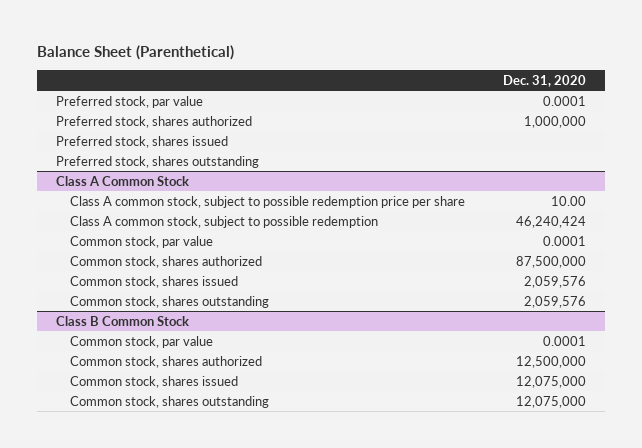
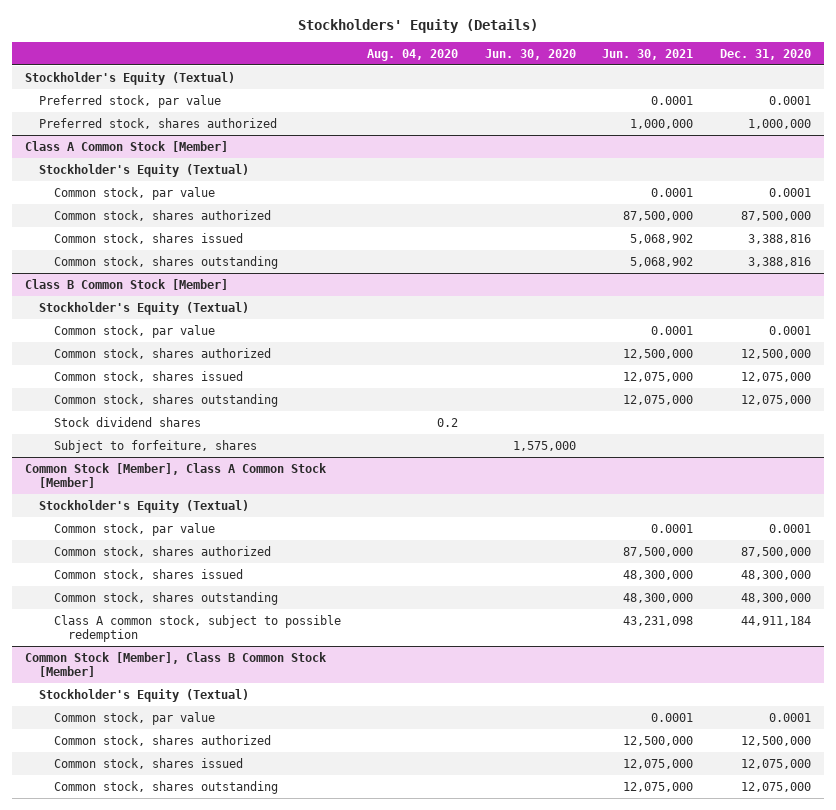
- Balance Sheet (Parenthetical)
+ Stockholders' Equity (Details)
- | Dec. 31, 2020
+ | Aug. 04, 2020 | Jun. 30, 2020 | Jun. 30, 2021 | Dec. 31, 2020
+ Stockholder's Equity (Textual)
- Preferred stock, shares issued
- Preferred stock, shares outstanding
- Class A Common Stock
- Class A common stock, subject to possible redemption price per share | 10.00
- Class A common stock, subject to possible redemption | 46,240,424
+ Class A Common Stock [Member]
+ Stockholder's Equity (Textual)
- Common stock, shares issued | 2,059,576
- Common stock, shares outstanding | 2,059,576
- Class B Common Stock
+ Common stock, shares issued | | | 5,068,902 | 3,388,816
+ Common stock, shares outstanding | | | 5,068,902 | 3,388,816
+ Class B Common Stock [Member]
+ Stockholder's Equity (Textual)
+ Stock dividend shares | 0.2 | | |
+ Subject to forfeiture, shares | | 1,575,000 | |
+ Common Stock [Member], Class A Common Stock [Member]
+ Stockholder's Equity (Textual)
+ Common stock, par value | | | 0.0001 | 0.0001
+ Common stock, shares authorized | | | 87,500,000 | 87,500,000
+ Common stock, shares issued | | | 48,300,000 | 48,300,000
+ Common stock, shares outstanding | | | 48,300,000 | 48,300,000
+ Class A common stock, subject to possible redemption | | | 43,231,098 | 44,911,184
+ Common Stock [Member], Class B Common Stock [Member]
+ Stockholder's Equity (Textual)
+ Common stock, par value | | | 0.0001 | 0.0001
+ Common stock, shares authorized | | | 12,500,000 | 12,500,000
+ Common stock, shares issued | | | 12,075,000 | 12,075,000
+ Common stock, shares outstanding | | | 12,075,000 | 12,075,000

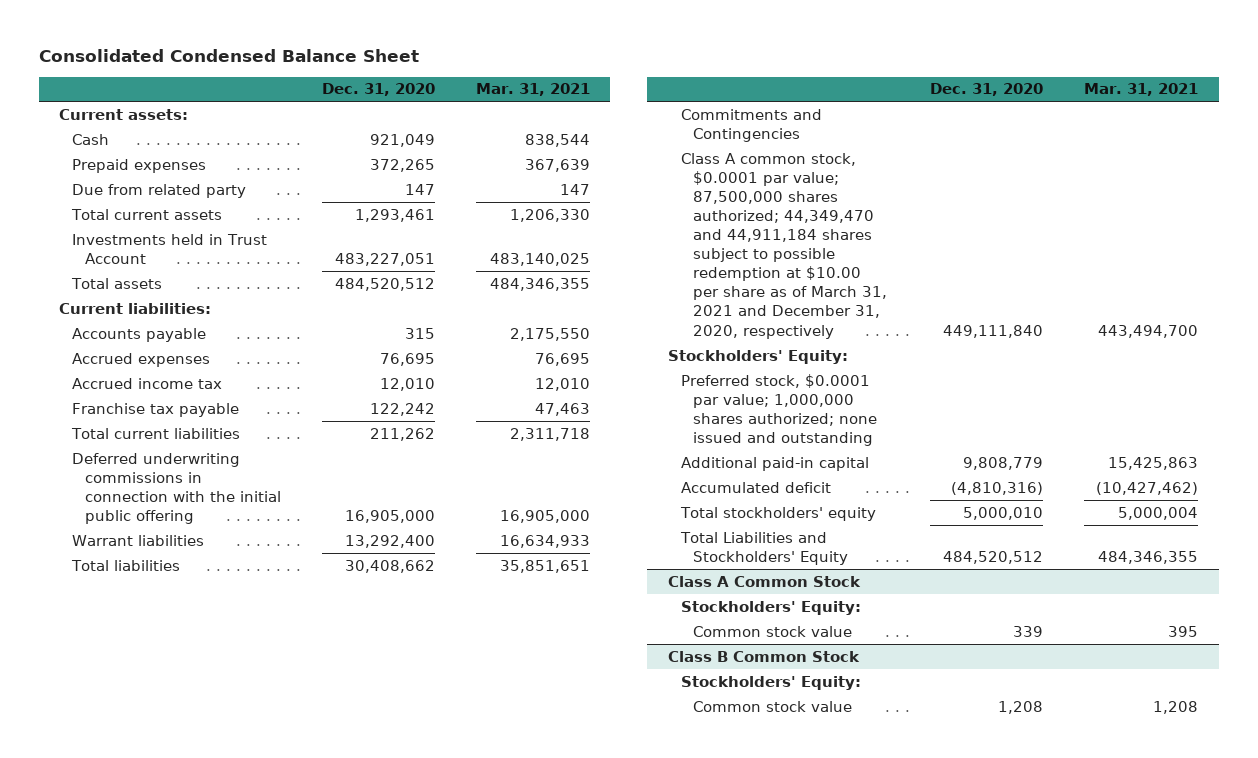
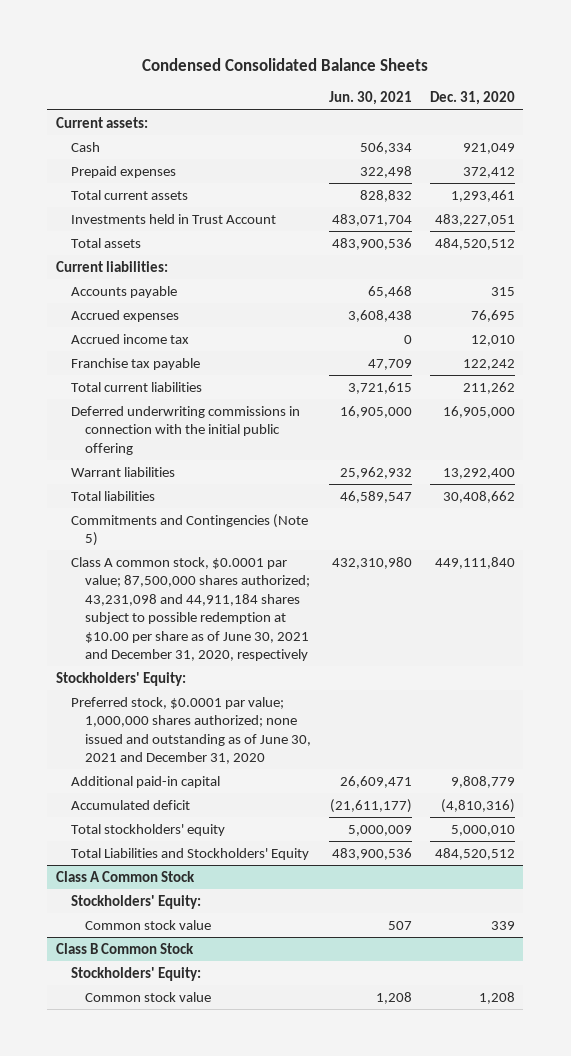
- Consolidated Condensed Balance Sheet
+ Condensed Consolidated Balance Sheets
- | Dec. 31, 2020 | Mar. 31, 2021
+ | Jun. 30, 2021 | Dec. 31, 2020
- Prepaid expenses | 372,265 | 367,639
- Due from related party | 147 | 147
+ Prepaid expenses | 322,498 | 372,412
- Commitments and Contingencies
- Class A common stock, $0.0001 par value; 87,500,000 shares authorized; 44,349,470 and 44,911,184 shares subject to possible redemption at $10.00 per share as of March 31, 2021 and December 31, 2020, respectively | 449,111,840 | 443,494,700
+ Commitments and Contingencies (Note 5)
+ Class A common stock, $0.0001 par value; 87,500,000 shares authorized; 43,231,098 and 44,911,184 shares subject to possible redemption at $10.00 per share as of June 30, 2021 and December 31, 2020, respectively | 432,310,980 | 449,111,840
- Preferred stock, $0.0001 par value; 1,000,000 shares authorized; none issued and outstanding
+ Preferred stock, $0.0001 par value; 1,000,000 shares authorized; none issued and outstanding as of June 30, 2021 and December 31, 2020

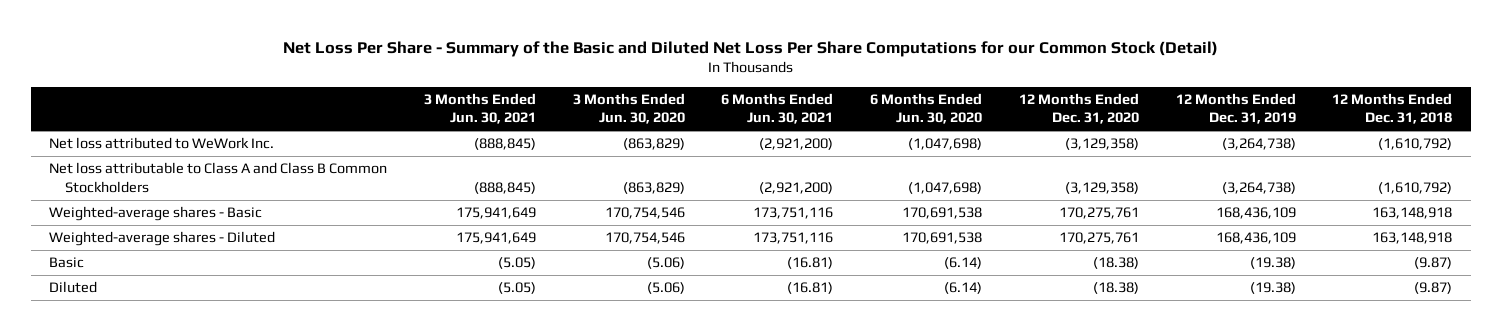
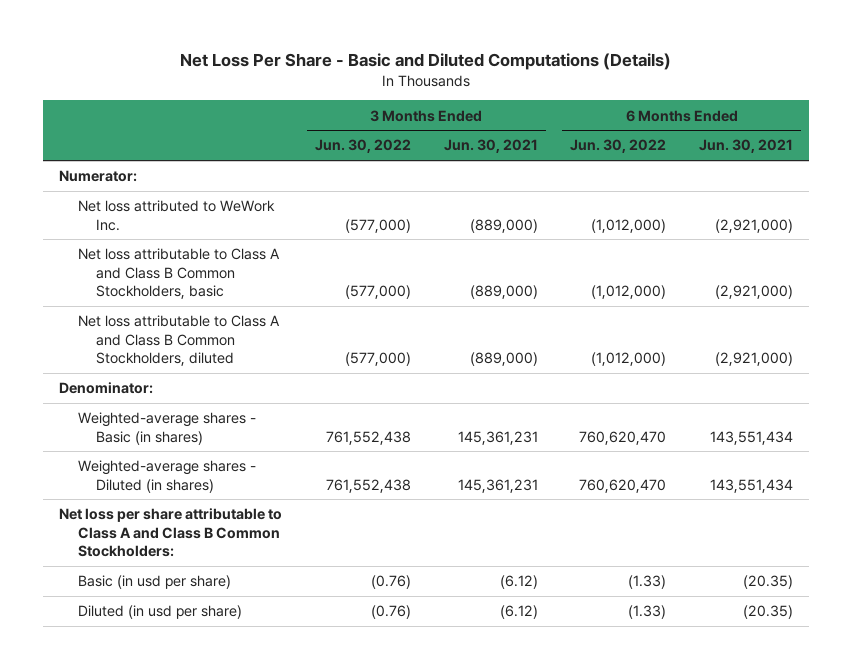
- Net Loss Per Share - Summary of the Basic and Diluted Net Loss Per Share Computations for our Common Stock (Detail)
+ Net Loss Per Share - Basic and Diluted Computations (Details)
- | 3 Months Ended Jun. 30, 2021 | 3 Months Ended Jun. 30, 2020 | 6 Months Ended Jun. 30, 2021 | 6 Months Ended Jun. 30, 2020 | 12 Months Ended Dec. 31, 2020 | 12 Months Ended Dec. 31, 2019 | 12 Months Ended Dec. 31, 2018
+ | 3 Months Ended Jun. 30, 2022 | 3 Months Ended Jun. 30, 2021 | 6 Months Ended Jun. 30, 2022 | 6 Months Ended Jun. 30, 2021
- Net loss attributed to WeWork Inc. | (888,845) | (863,829) | (2,921,200) | (1,047,698) | (3,129,358) | (3,264,738) | (1,610,792)
- Net loss attributable to Class A and Class B Common Stockholders | (888,845) | (863,829) | (2,921,200) | (1,047,698) | (3,129,358) | (3,264,738) | (1,610,792)
- Weighted-average shares - Basic | 175,941,649 | 170,754,546 | 173,751,116 | 170,691,538 | 170,275,761 | 168,436,109 | 163,148,918
- Weighted-average shares - Diluted | 175,941,649 | 170,754,546 | 173,751,116 | 170,691,538 | 170,275,761 | 168,436,109 | 163,148,918
- Basic | (5.05) | (5.06) | (16.81) | (6.14) | (18.38) | (19.38) | (9.87)
- Diluted | (5.05) | (5.06) | (16.81) | (6.14) | (18.38) | (19.38) | (9.87)
+ Numerator:
+ Net loss attributed to WeWork Inc. | (577,000) | (889,000) | (1,012,000) | (2,921,000)
+ Net loss attributable to Class A and Class B Common Stockholders, basic | (577,000) | (889,000) | (1,012,000) | (2,921,000)
+ Net loss attributable to Class A and Class B Common Stockholders, diluted | (577,000) | (889,000) | (1,012,000) | (2,921,000)
+ Denominator:
+ Weighted-average shares - Basic (in shares) | 761,552,438 | 145,361,231 | 760,620,470 | 143,551,434
+ Weighted-average shares - Diluted (in shares) | 761,552,438 | 145,361,231 | 760,620,470 | 143,551,434
+ Net loss per share attributable to Class A and Class B Common Stockholders:
+ Basic (in usd per share) | (0.76) | (6.12) | (1.33) | (20.35)
+ Diluted (in usd per share) | (0.76) | (6.12) | (1.33) | (20.35)

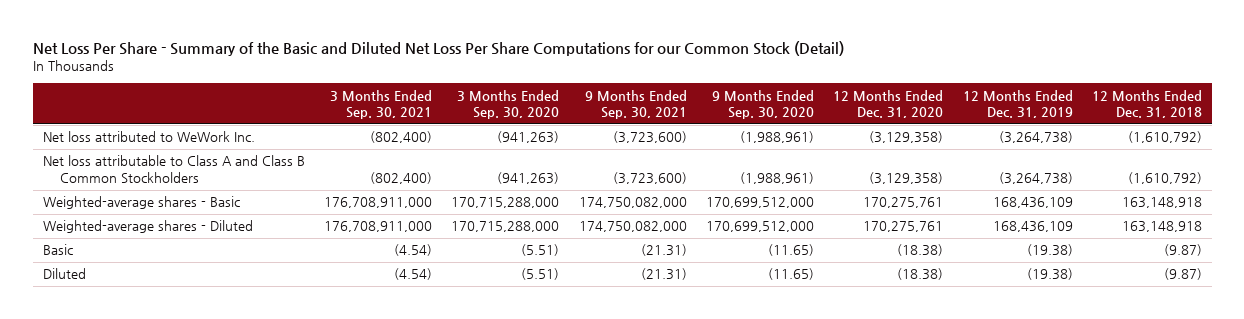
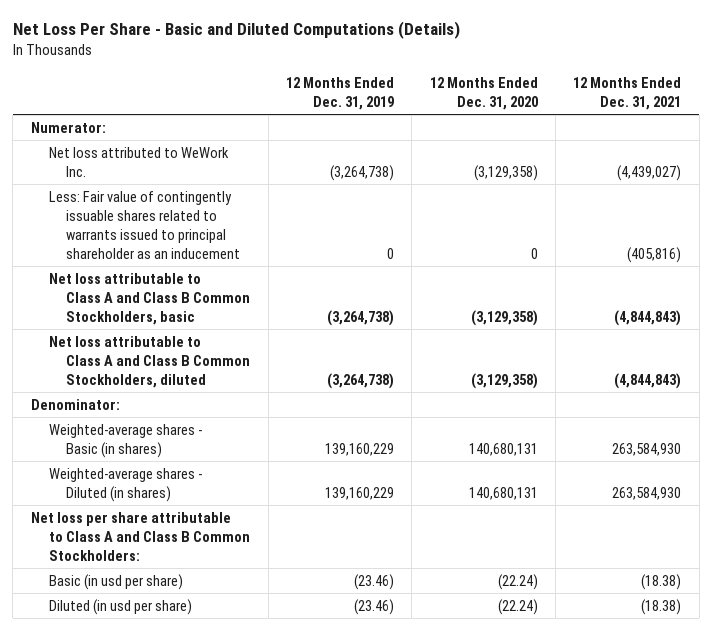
- Net Loss Per Share - Summary of the Basic and Diluted Net Loss Per Share Computations for our Common Stock (Detail)
+ Net Loss Per Share - Basic and Diluted Computations (Details)
- | 3 Months Ended Sep. 30, 2021 | 3 Months Ended Sep. 30, 2020 | 9 Months Ended Sep. 30, 2021 | 9 Months Ended Sep. 30, 2020 | 12 Months Ended Dec. 31, 2020 | 12 Months Ended Dec. 31, 2019 | 12 Months Ended Dec. 31, 2018
+ | 12 Months Ended Dec. 31, 2019 | 12 Months Ended Dec. 31, 2020 | 12 Months Ended Dec. 31, 2021
+ Numerator:
- Net loss attributable to Class A and Class B Common Stockholders | (802,400) | (941,263) | (3,723,600) | (1,988,961) | (3,129,358) | (3,264,738) | (1,610,792)
- Weighted-average shares - Basic | 176,708,911,000 | 170,715,288,000 | 174,750,082,000 | 170,699,512,000 | 170,275,761 | 168,436,109 | 163,148,918
- Weighted-average shares - Diluted | 176,708,911,000 | 170,715,288,000 | 174,750,082,000 | 170,699,512,000 | 170,275,761 | 168,436,109 | 163,148,918
- Basic | (4.54) | (5.51) | (21.31) | (11.65) | (18.38) | (19.38) | (9.87)
- Diluted | (4.54) | (5.51) | (21.31) | (11.65) | (18.38) | (19.38) | (9.87)
+ Less: Fair value of contingently issuable shares related to warrants issued to principal shareholder as an inducement | 0 | 0 | (405,816)
+ Net loss attributable to Class A and Class B Common Stockholders, basic | (3,264,738) | (3,129,358) | (4,844,843)
+ Net loss attributable to Class A and Class B Common Stockholders, diluted | (3,264,738) | (3,129,358) | (4,844,843)
+ Denominator:
+ Weighted-average shares - Basic (in shares) | 139,160,229 | 140,680,131 | 263,584,930
+ Weighted-average shares - Diluted (in shares) | 139,160,229 | 140,680,131 | 263,584,930
+ Net loss per share attributable to Class A and Class B Common Stockholders:
+ Basic (in usd per share) | (23.46) | (22.24) | (18.38)
+ Diluted (in usd per share) | (23.46) | (22.24) | (18.38)

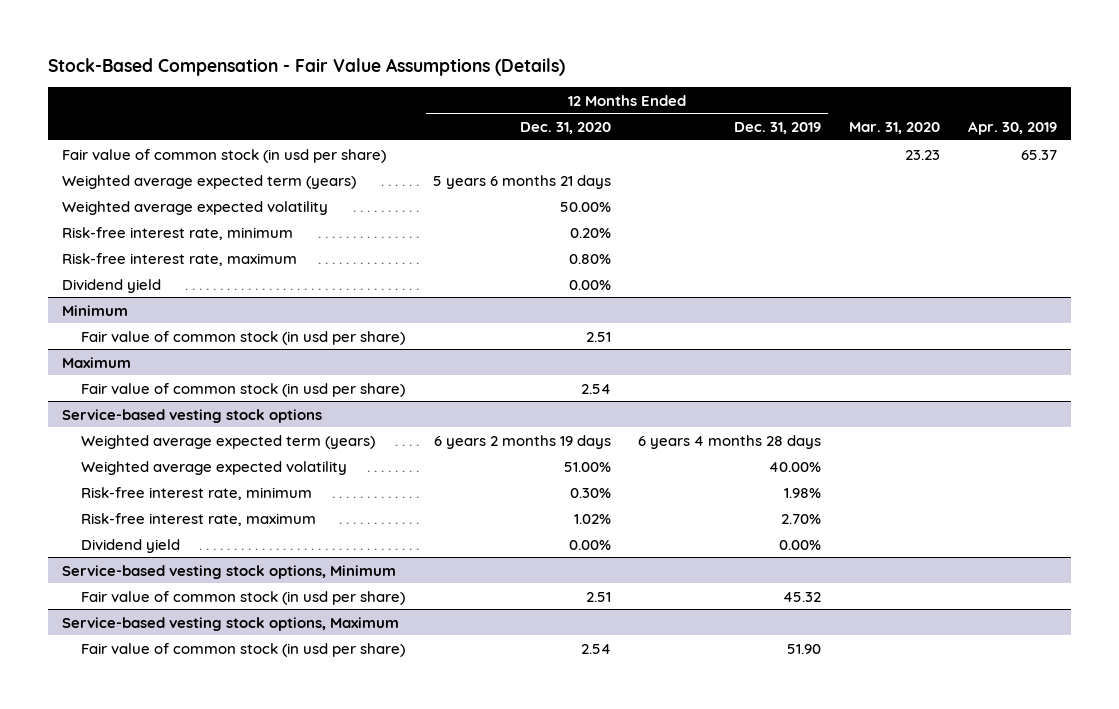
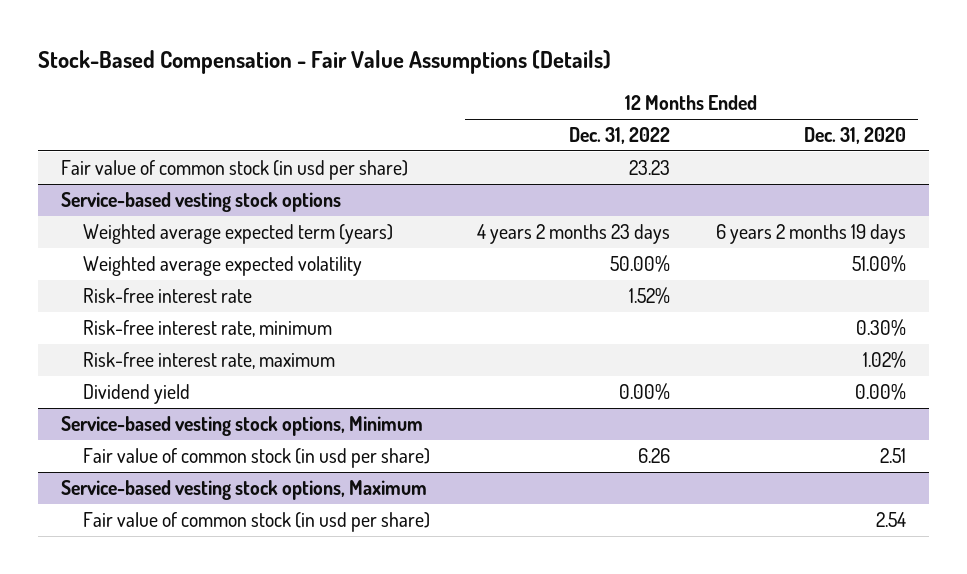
- | 12 Months Ended Dec. 31, 2020 | 12 Months Ended Dec. 31, 2019 | Mar. 31, 2020 | Apr. 30, 2019
+ | 12 Months Ended Dec. 31, 2022 | 12 Months Ended Dec. 31, 2020
- Weighted average expected term (years) | 5 years 6 months 21 days | | |
- Weighted average expected volatility | 50.00% | | |
- Risk-free interest rate, minimum | 0.20% | | |
- Risk-free interest rate, maximum | 0.80% | | |
- Dividend yield | 0.00% | | |
- Minimum
- Fair value of common stock (in usd per share) | 2.51 | | |
- Maximum
- Fair value of common stock (in usd per share) | 2.54 | | |
@ Service-based vesting stock options
+ Risk-free interest rate | 1.52% |

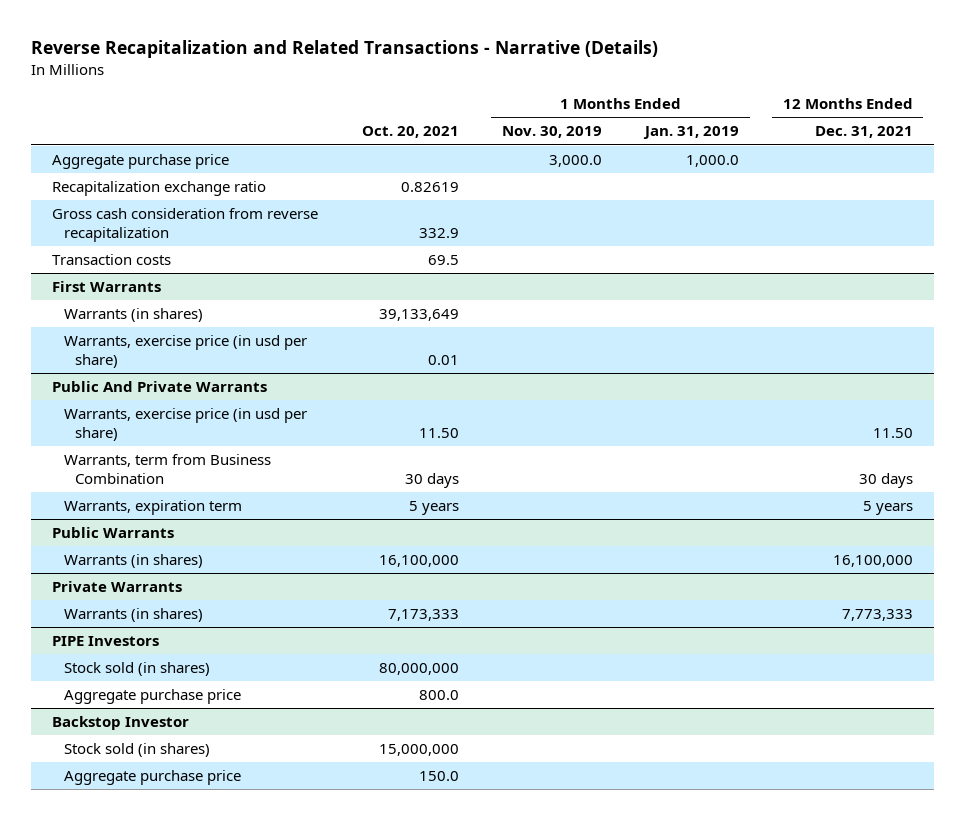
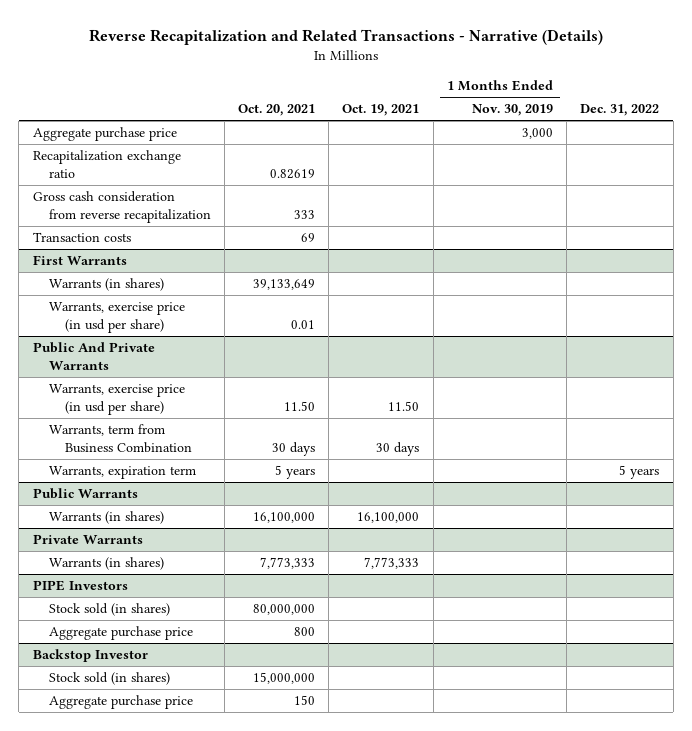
- | Oct. 20, 2021 | 1 Months Ended Nov. 30, 2019 | 1 Months Ended Jan. 31, 2019 | 12 Months Ended Dec. 31, 2021
+ | Oct. 20, 2021 | Oct. 19, 2021 | 1 Months Ended Nov. 30, 2019 | Dec. 31, 2022
- Aggregate purchase price | | 3,000.0 | 1,000.0 |
+ Aggregate purchase price | | | 3,000 |
- Gross cash consideration from reverse recapitalization | 332.9 | | |
- Transaction costs | 69.5 | | |
+ Gross cash consideration from reverse recapitalization | 333 | | |
+ Transaction costs | 69 | | |
@ Private Warrants
- Warrants (in shares) | 7,173,333 | | | 7,773,333
+ Warrants (in shares) | 7,773,333 | 7,773,333 | |
@ PIPE Investors
- Aggregate purchase price | 800.0 | | |
+ Aggregate purchase price | 800 | | |
@ Backstop Investor
- Aggregate purchase price | 150.0 | | |
+ Aggregate purchase price | 150 | | |

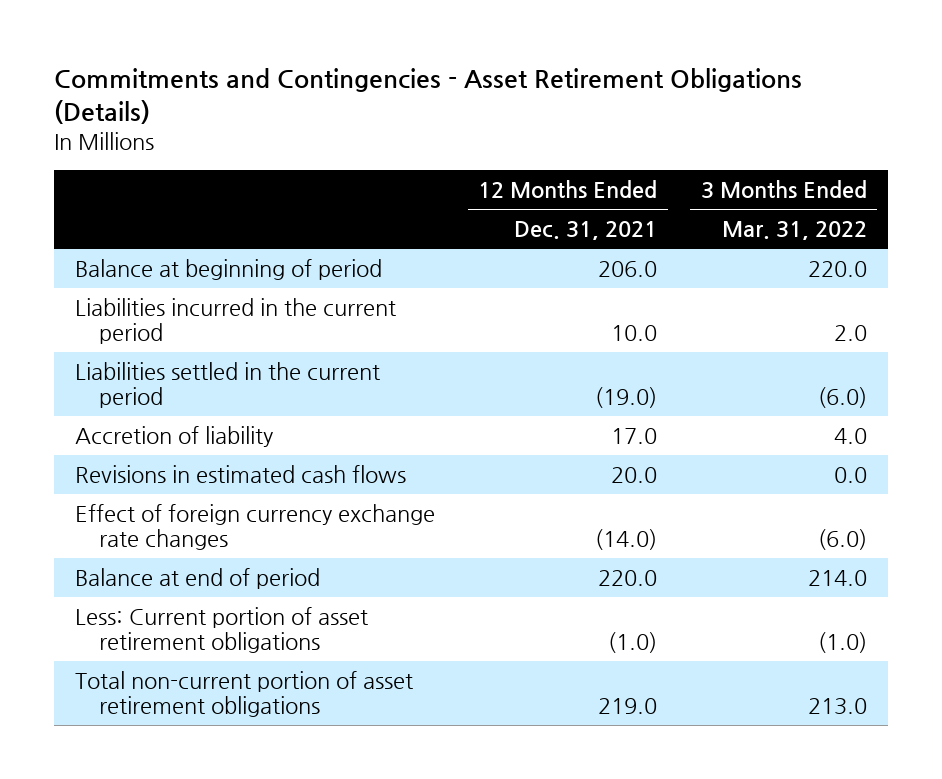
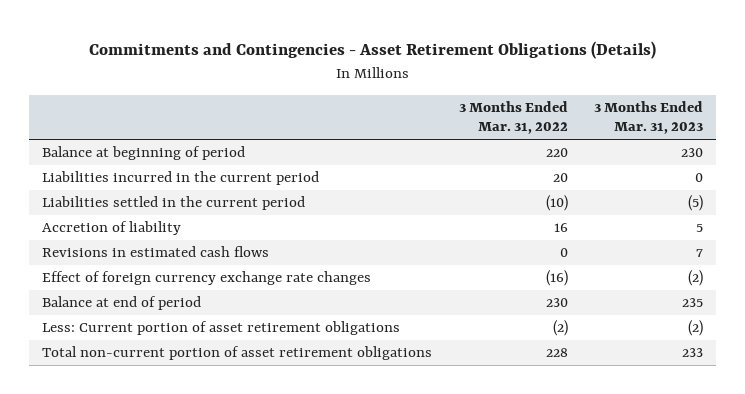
- | 12 Months Ended Dec. 31, 2021 | 3 Months Ended Mar. 31, 2022
+ | 3 Months Ended Mar. 31, 2022 | 3 Months Ended Mar. 31, 2023
- Balance at beginning of period | 206.0 | 220.0
- Liabilities incurred in the current period | 10.0 | 2.0
- Liabilities settled in the current period | (19.0) | (6.0)
- Accretion of liability | 17.0 | 4.0
- Revisions in estimated cash flows | 20.0 | 0.0
- Effect of foreign currency exchange rate changes | (14.0) | (6.0)
- Balance at end of period | 220.0 | 214.0
- Less: Current portion of asset retirement obligations | (1.0) | (1.0)
- Total non-current portion of asset retirement obligations | 219.0 | 213.0
+ Balance at beginning of period | 220 | 230
+ Liabilities incurred in the current period | 20 | 0
+ Liabilities settled in the current period | (10) | (5)
+ Accretion of liability | 16 | 5
+ Revisions in estimated cash flows | 0 | 7
+ Effect of foreign currency exchange rate changes | (16) | (2)
+ Balance at end of period | 230 | 235
+ Less: Current portion of asset retirement obligations | (2) | (2)
+ Total non-current portion of asset retirement obligations | 228 | 233

